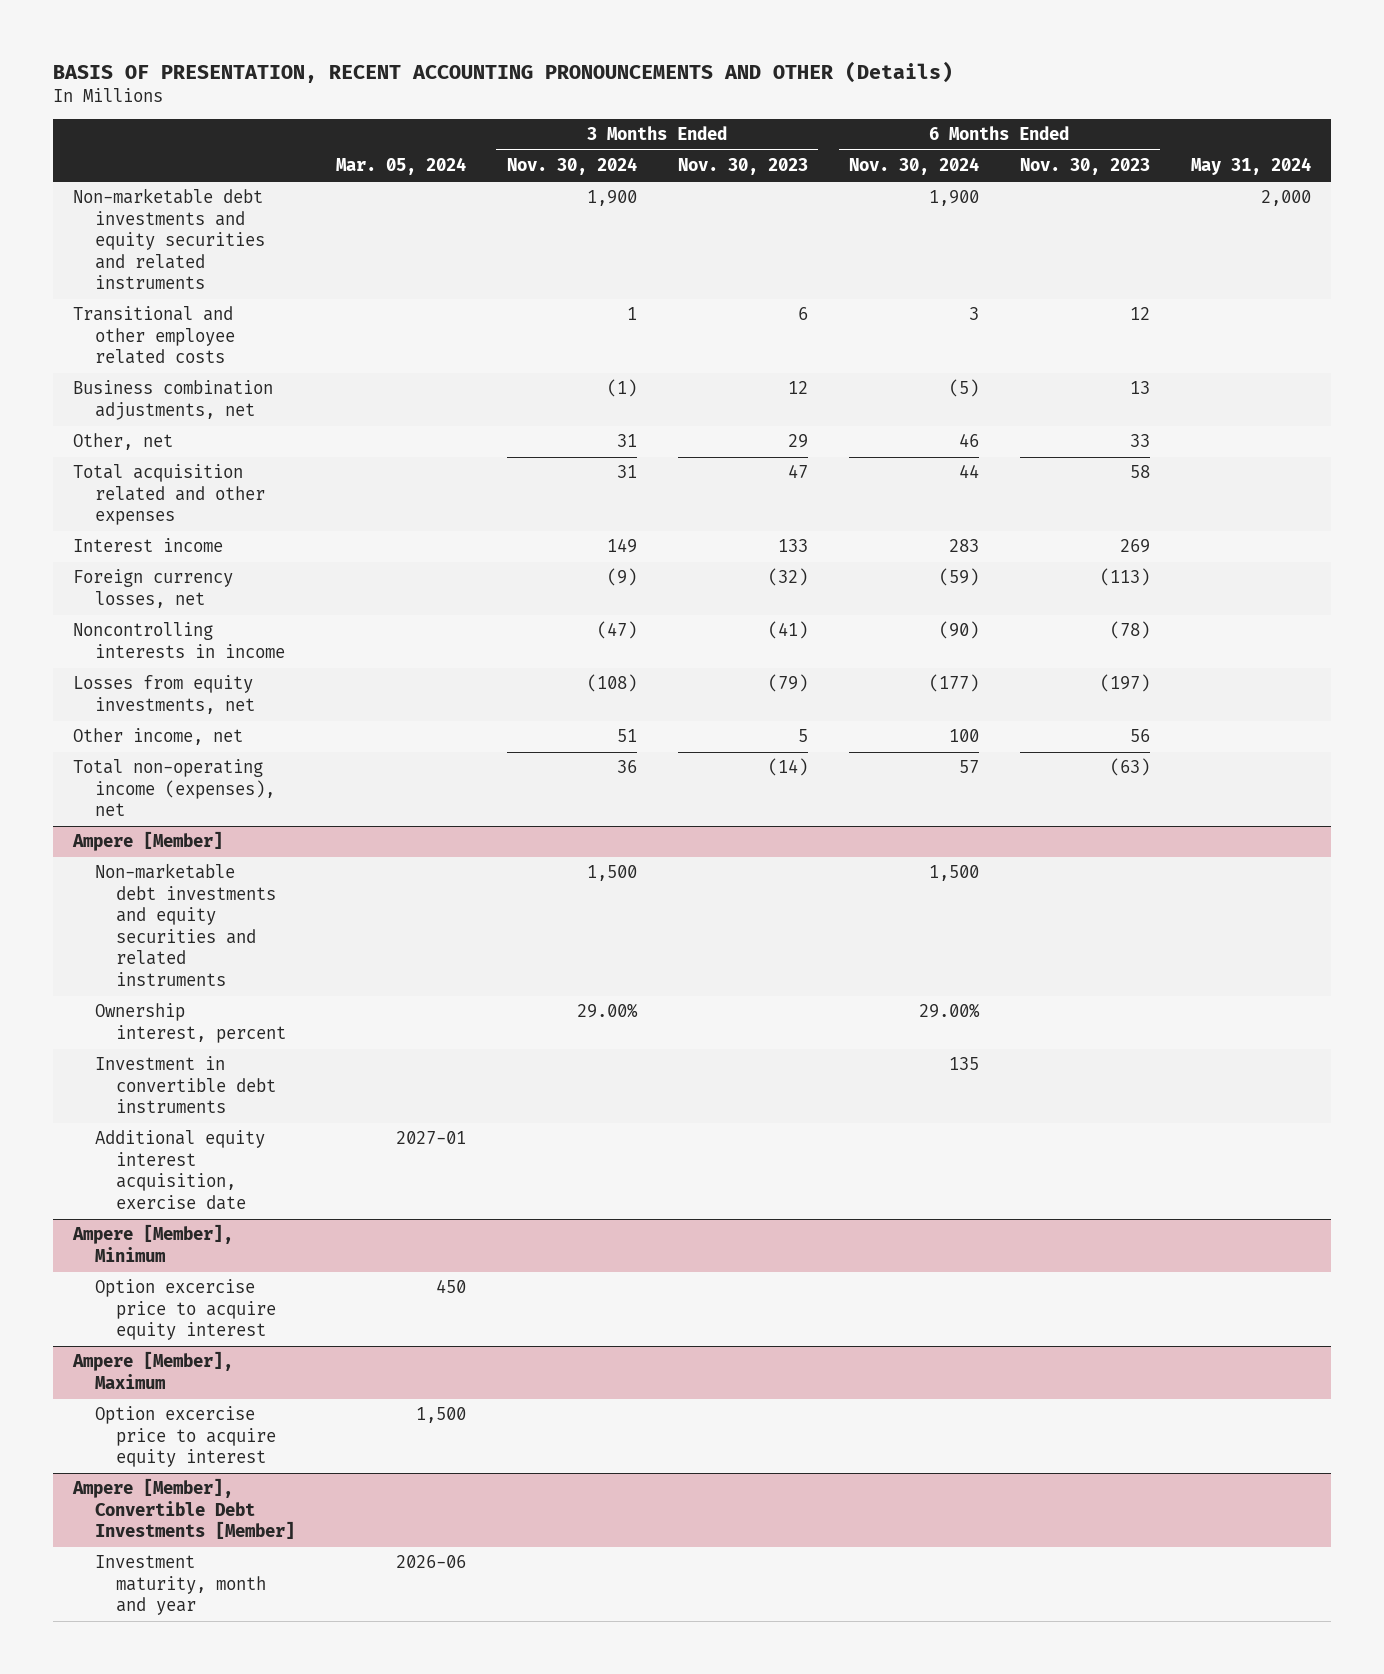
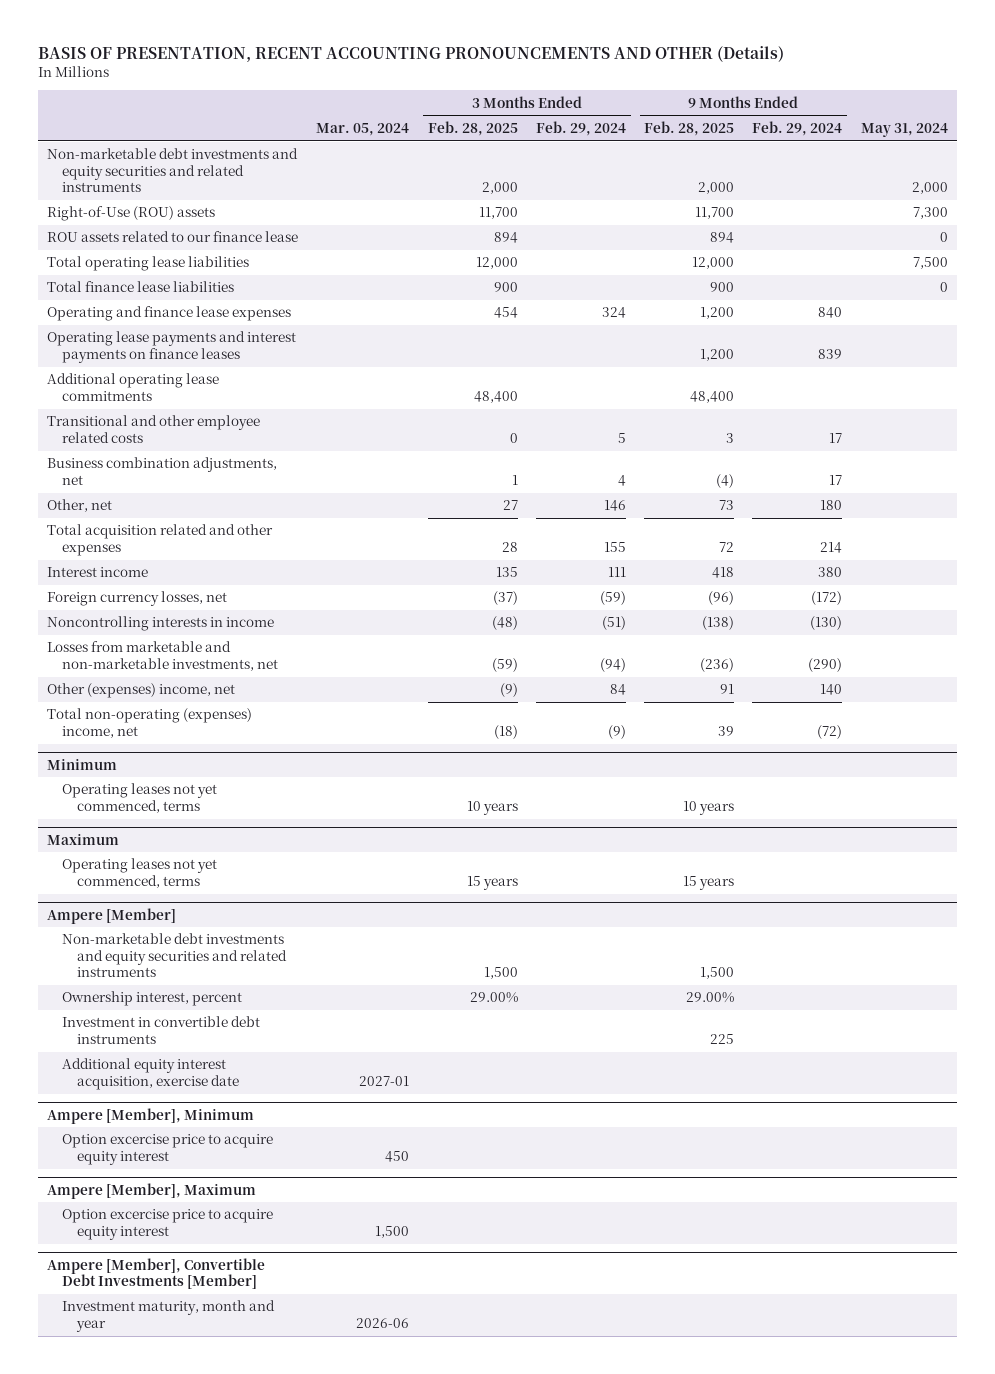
- | Mar. 05, 2024 | 3 Months Ended Nov. 30, 2024 | 3 Months Ended Nov. 30, 2023 | 6 Months Ended Nov. 30, 2024 | 6 Months Ended Nov. 30, 2023 | May 31, 2024
+ | Mar. 05, 2024 | 3 Months Ended Feb. 28, 2025 | 3 Months Ended Feb. 29, 2024 | 9 Months Ended Feb. 28, 2025 | 9 Months Ended Feb. 29, 2024 | May 31, 2024
+ Right-of-Use (ROU) assets | | 11,700 | | 11,700 | | 7,300
+ ROU assets related to our finance lease | | 894 | | 894 | | 0
+ Total operating lease liabilities | | 12,000 | | 12,000 | | 7,500
+ Total finance lease liabilities | | 900 | | 900 | | 0
+ Operating and finance lease expenses | | 454 | 324 | 1,200 | 840 |
+ Operating lease payments and interest payments on finance leases | | | | 1,200 | 839 |
+ Additional operating lease commitments | | 48,400 | | 48,400 | |
- Losses from equity investments, net | | (108) | (79) | (177) | (197) |
- Other income, net | | 51 | 5 | 100 | 56 |
- Total non-operating income (expenses), net | | 36 | (14) | 57 | (63) |
+ Losses from marketable and non-marketable investments, net | | (59) | (94) | (236) | (290) |
+ Other (expenses) income, net | | (9) | 84 | 91 | 140 |
+ Total non-operating (expenses) income, net | | (18) | (9) | 39 | (72) |
+ Minimum
+ Operating leases not yet commenced, terms | | 10 years | | 10 years | |
+ Maximum
+ Operating leases not yet commenced, terms | | 15 years | | 15 years | |

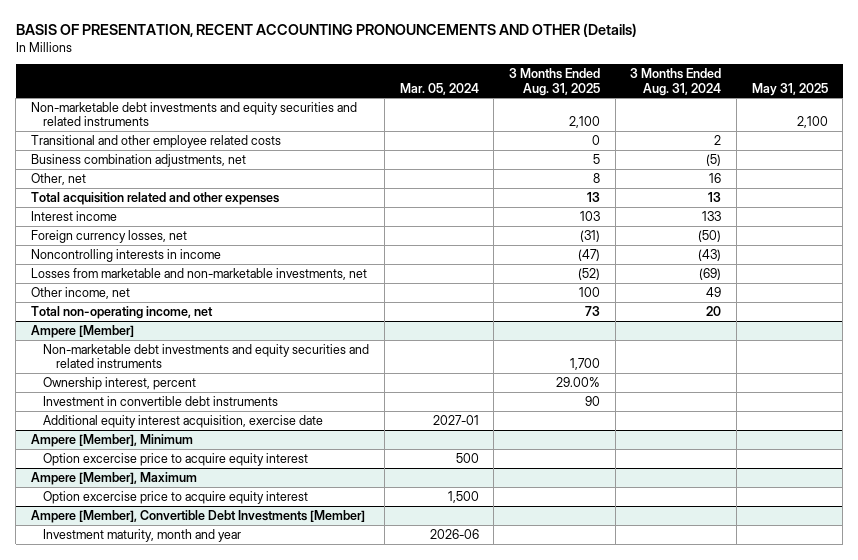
- | Mar. 05, 2024 | 3 Months Ended Feb. 28, 2025 | 3 Months Ended Feb. 29, 2024 | 9 Months Ended Feb. 28, 2025 | 9 Months Ended Feb. 29, 2024 | May 31, 2024
+ | Mar. 05, 2024 | 3 Months Ended Aug. 31, 2025 | 3 Months Ended Aug. 31, 2024 | May 31, 2025
- Right-of-Use (ROU) assets | | 11,700 | | 11,700 | | 7,300
- ROU assets related to our finance lease | | 894 | | 894 | | 0
- Total operating lease liabilities | | 12,000 | | 12,000 | | 7,500
- Total finance lease liabilities | | 900 | | 900 | | 0
- Operating and finance lease expenses | | 454 | 324 | 1,200 | 840 |
- Operating lease payments and interest payments on finance leases | | | | 1,200 | 839 |
- Additional operating lease commitments | | 48,400 | | 48,400 | |
- Other (expenses) income, net | | (9) | 84 | 91 | 140 |
- Total non-operating (expenses) income, net | | (18) | (9) | 39 | (72) |
- Minimum
- Operating leases not yet commenced, terms | | 10 years | | 10 years | |
- Maximum
- Operating leases not yet commenced, terms | | 15 years | | 15 years | |
+ Other income, net | | 100 | 49 |
+ Total non-operating income, net | | 73 | 20 |
@ Ampere [Member], Minimum
- Option excercise price to acquire equity interest | 450 | | | | |
+ Option excercise price to acquire equity interest | 500 | | |

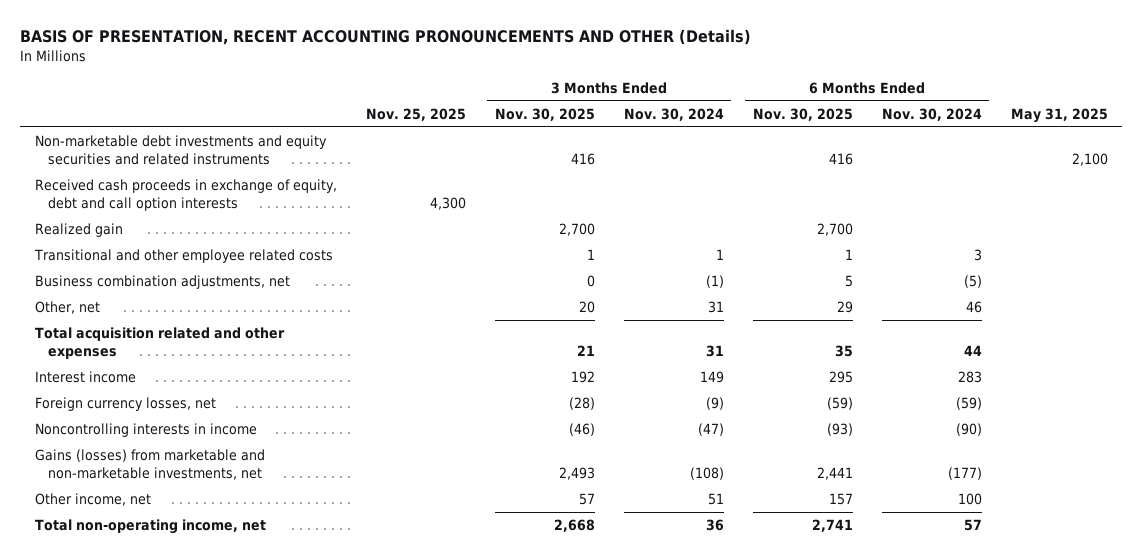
- | Mar. 05, 2024 | 3 Months Ended Aug. 31, 2025 | 3 Months Ended Aug. 31, 2024 | May 31, 2025
+ | Nov. 25, 2025 | 3 Months Ended Nov. 30, 2025 | 3 Months Ended Nov. 30, 2024 | 6 Months Ended Nov. 30, 2025 | 6 Months Ended Nov. 30, 2024 | May 31, 2025
+ Received cash proceeds in exchange of equity, debt and call option interests | 4,300 | | | | |
+ Realized gain | | 2,700 | | 2,700 | |
- Losses from marketable and non-marketable investments, net | | (52) | (69) |
+ Gains (losses) from marketable and non-marketable investments, net | | 2,493 | (108) | 2,441 | (177) |
- Ampere [Member]
- Non-marketable debt investments and equity securities and related instruments | | 1,700 | |
- Ownership interest, percent | | 29.00% | |
- Investment in convertible debt instruments | | 90 | |
- Additional equity interest acquisition, exercise date | 2027-01 | | |
- Ampere [Member], Minimum
- Option excercise price to acquire equity interest | 500 | | |
- Ampere [Member], Maximum
- Option excercise price to acquire equity interest | 1,500 | | |
- Ampere [Member], Convertible Debt Investments [Member]
- Investment maturity, month and year | 2026-06 | | |

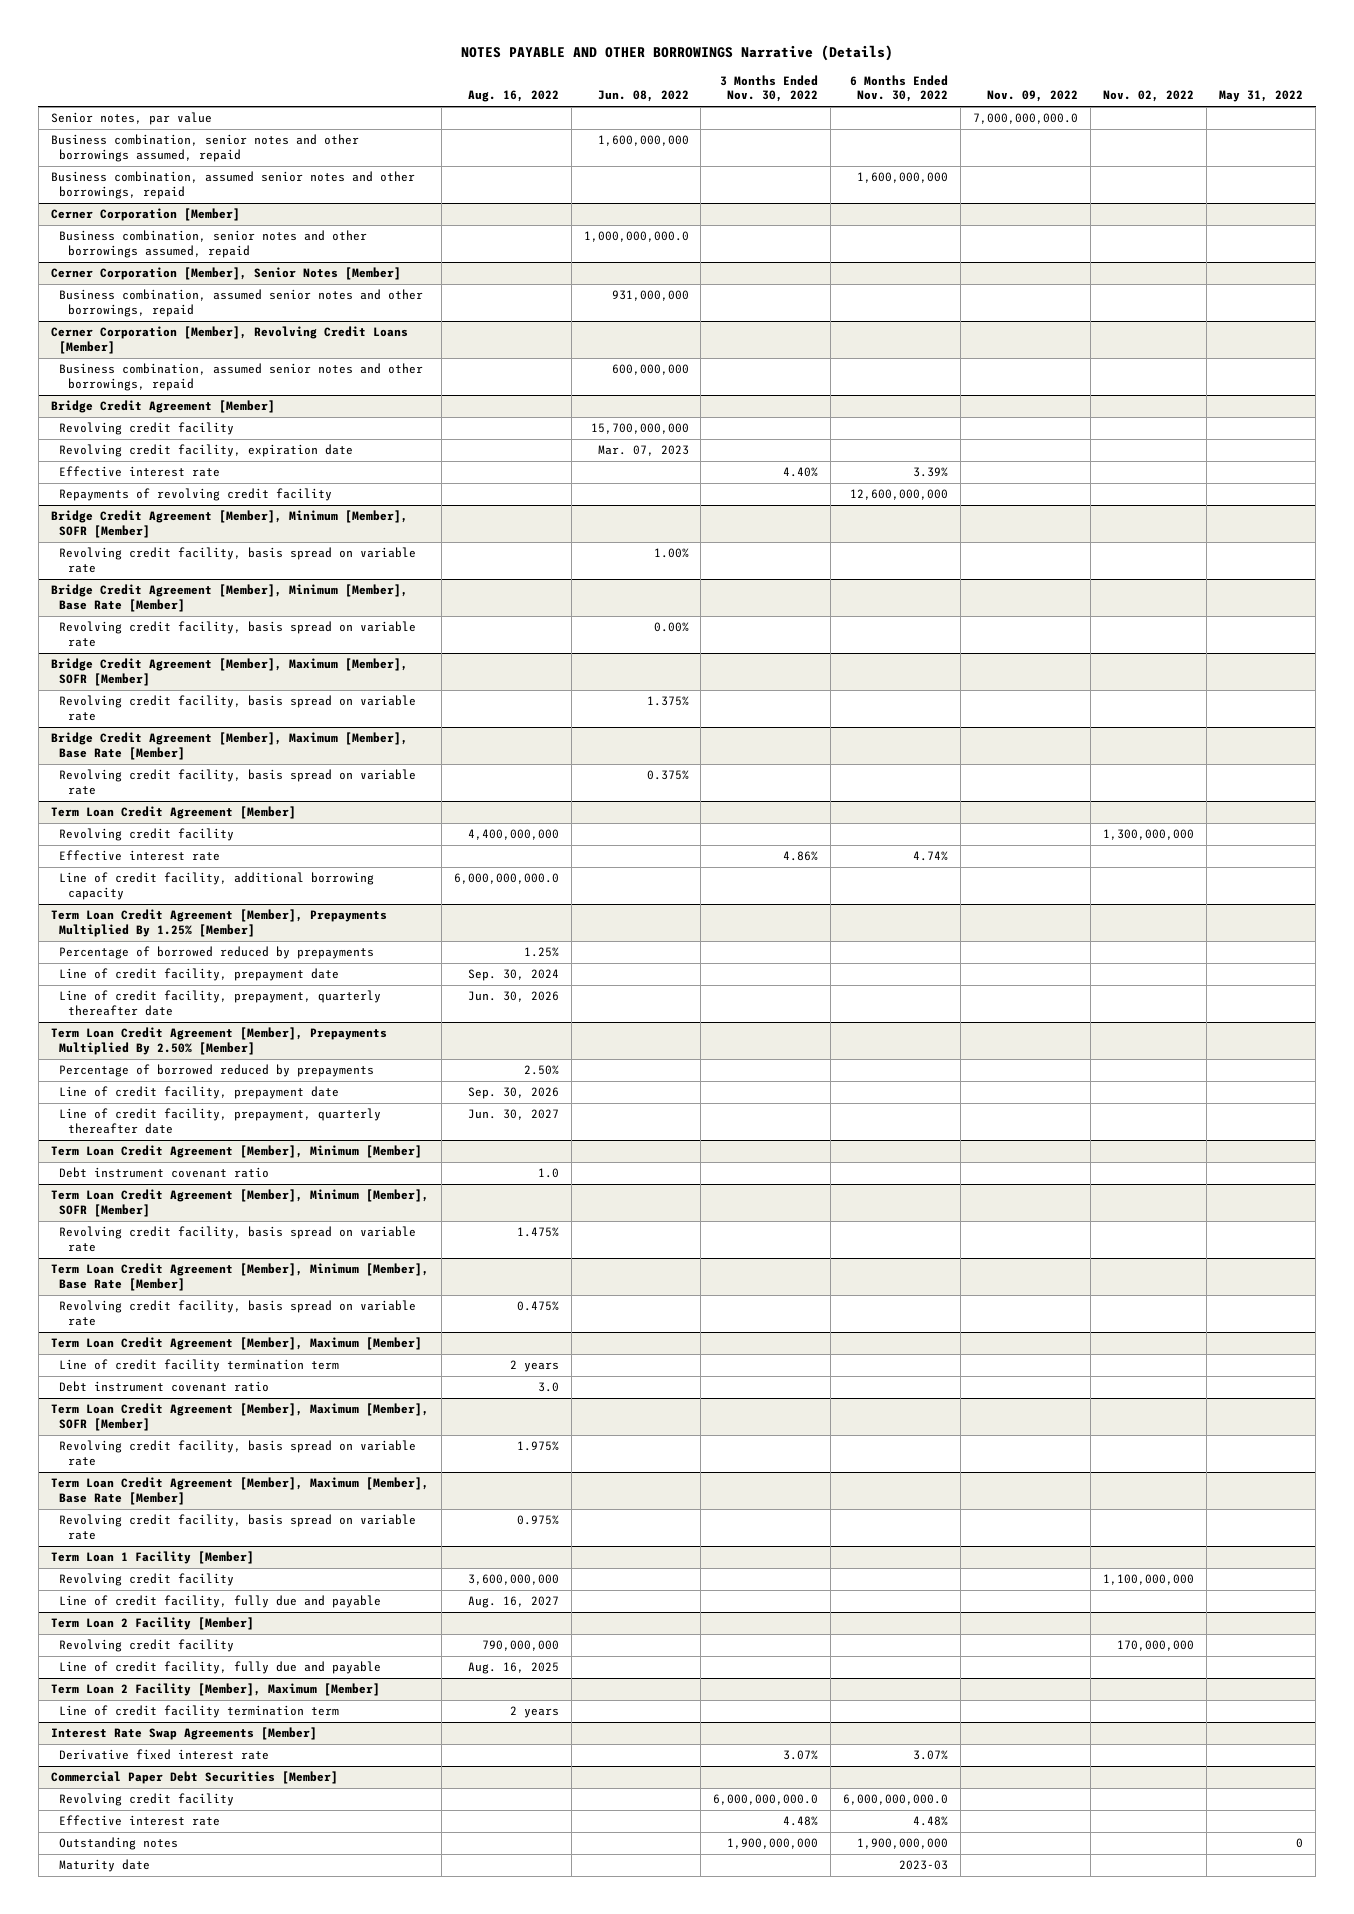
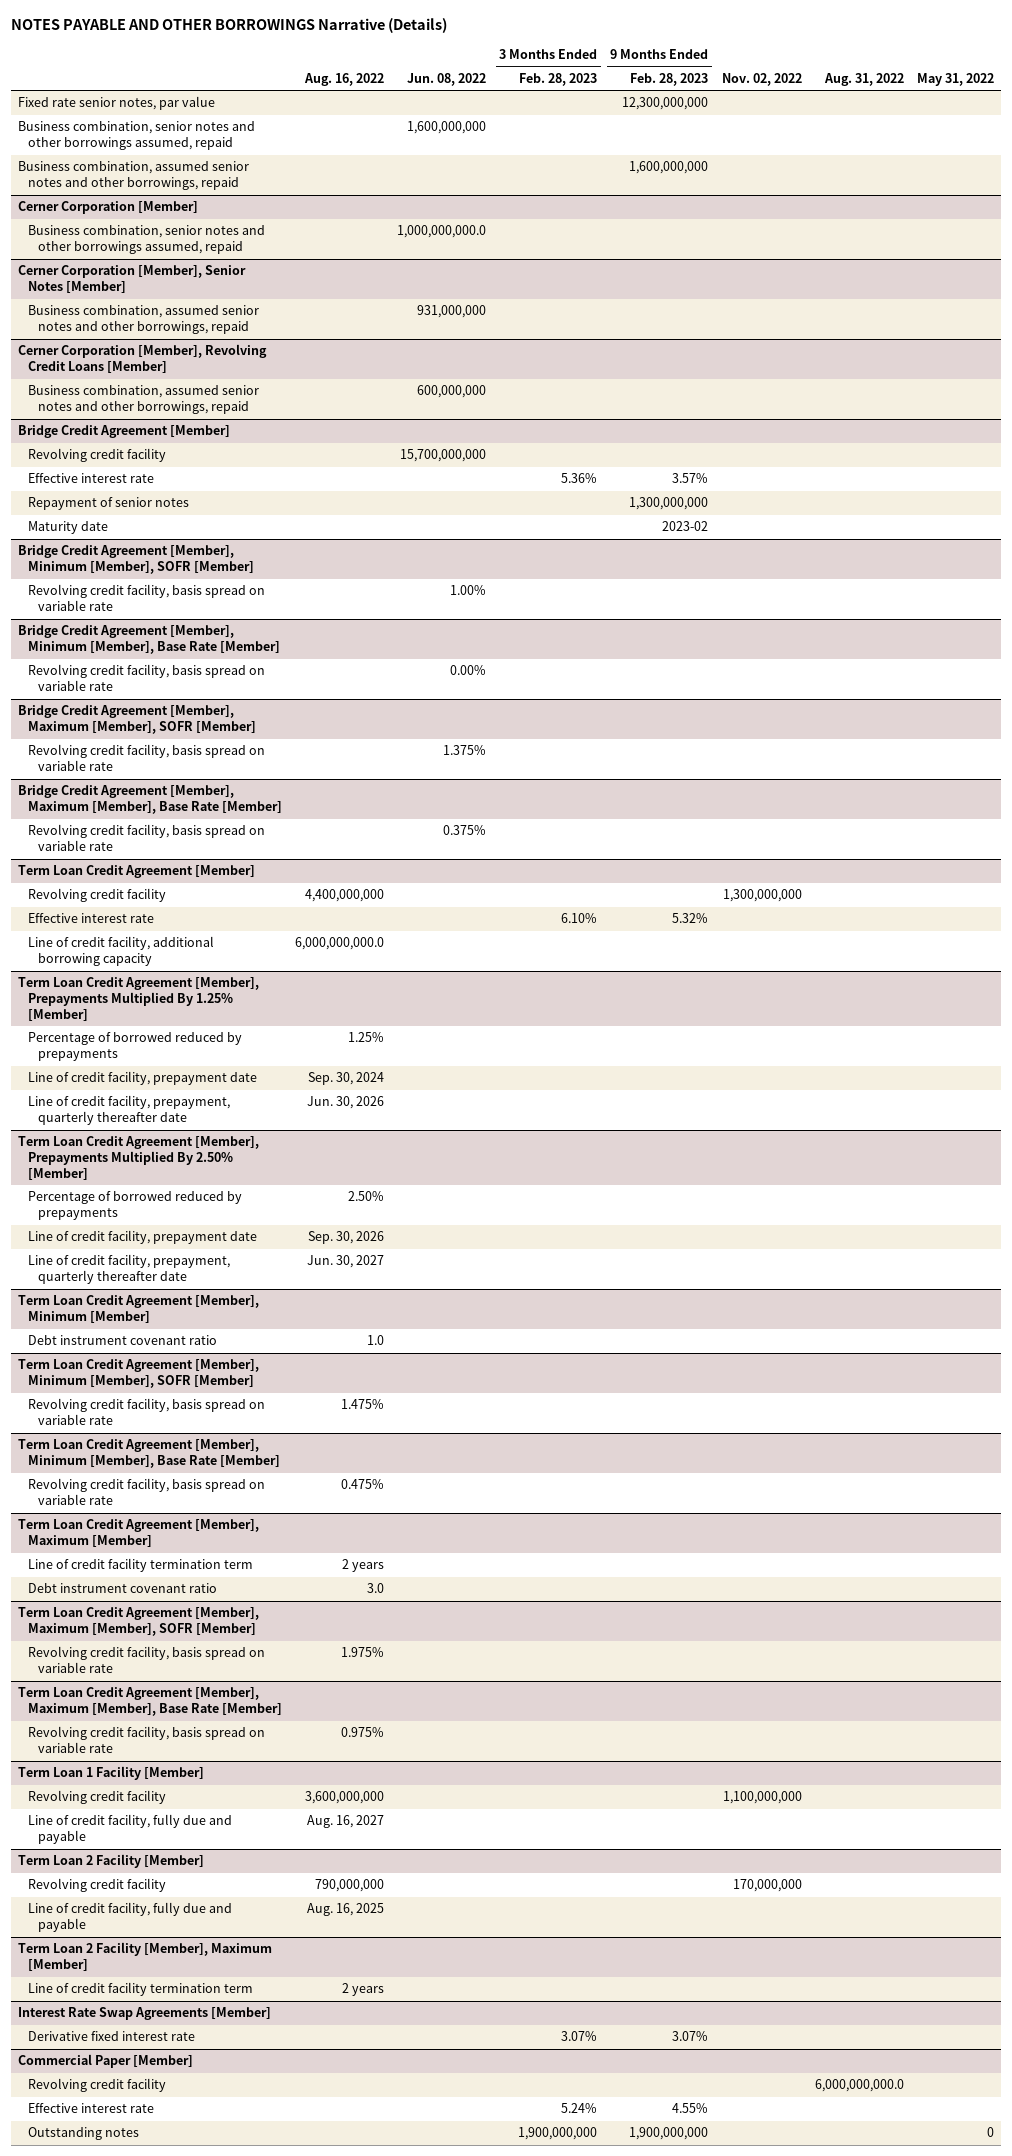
- | Aug. 16, 2022 | Jun. 08, 2022 | 3 Months Ended Nov. 30, 2022 | 6 Months Ended Nov. 30, 2022 | Nov. 09, 2022 | Nov. 02, 2022 | May 31, 2022
+ | Aug. 16, 2022 | Jun. 08, 2022 | 3 Months Ended Feb. 28, 2023 | 9 Months Ended Feb. 28, 2023 | Nov. 02, 2022 | Aug. 31, 2022 | May 31, 2022
- Senior notes, par value | | | | | 7,000,000,000.0 | |
+ Fixed rate senior notes, par value | | | | 12,300,000,000 | | |
@ Bridge Credit Agreement [Member]
- Revolving credit facility, expiration date | | Mar. 07, 2023 | | | | |
- Repayments of revolving credit facility | | | | 12,600,000,000 | | |
+ Repayment of senior notes | | | | 1,300,000,000 | | |
+ Maturity date | | | | 2023-02 | | |
- Commercial Paper Debt Securities [Member]
+ Commercial Paper [Member]
- Maturity date | | | | 2023-03 | | |

